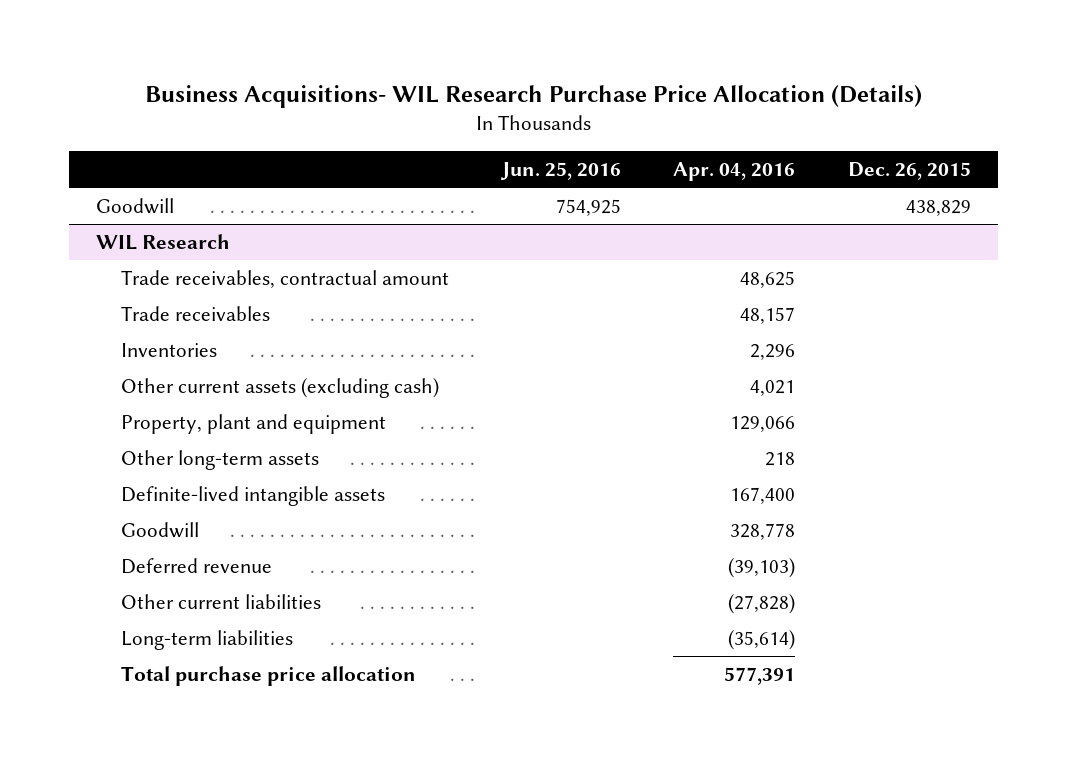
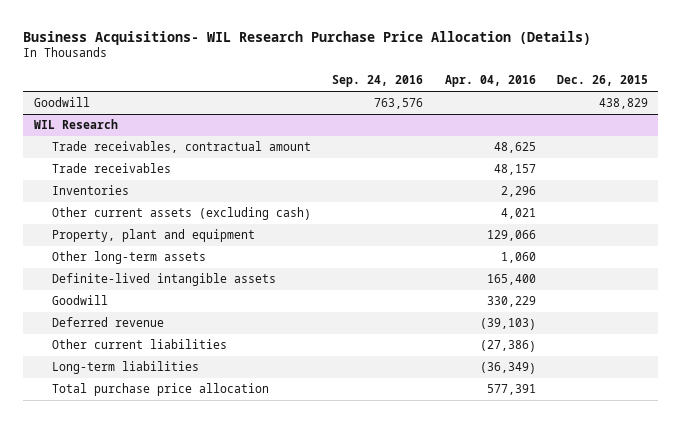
- | Jun. 25, 2016 | Apr. 04, 2016 | Dec. 26, 2015
+ | Sep. 24, 2016 | Apr. 04, 2016 | Dec. 26, 2015
@ WIL Research
- Other long-term assets | | 218 |
- Definite-lived intangible assets | | 167,400 |
- Goodwill | | 328,778 |
+ Other long-term assets | | 1,060 |
+ Definite-lived intangible assets | | 165,400 |
+ Goodwill | | 330,229 |
- Other current liabilities | | (27,828) |
- Long-term liabilities | | (35,614) |
+ Other current liabilities | | (27,386) |
+ Long-term liabilities | | (36,349) |

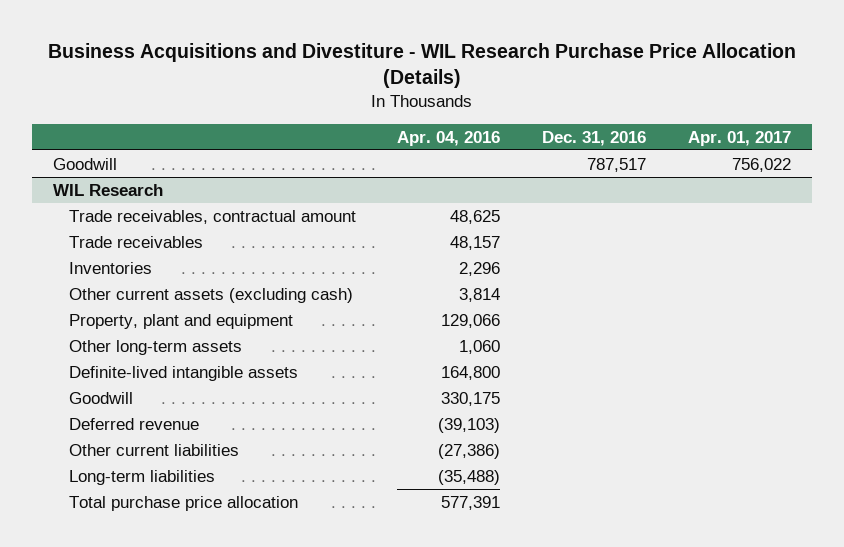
- Business Acquisitions- WIL Research Purchase Price Allocation (Details)
+ Business Acquisitions and Divestiture - WIL Research Purchase Price Allocation (Details)
- | Sep. 24, 2016 | Apr. 04, 2016 | Dec. 26, 2015
+ | Apr. 04, 2016 | Dec. 31, 2016 | Apr. 01, 2017
@ WIL Research
- Other current assets (excluding cash) | | 4,021 |
+ Other current assets (excluding cash) | 3,814 | |
- Definite-lived intangible assets | | 165,400 |
- Goodwill | | 330,229 |
+ Definite-lived intangible assets | 164,800 | |
+ Goodwill | 330,175 | |
- Long-term liabilities | | (36,349) |
+ Long-term liabilities | (35,488) | |

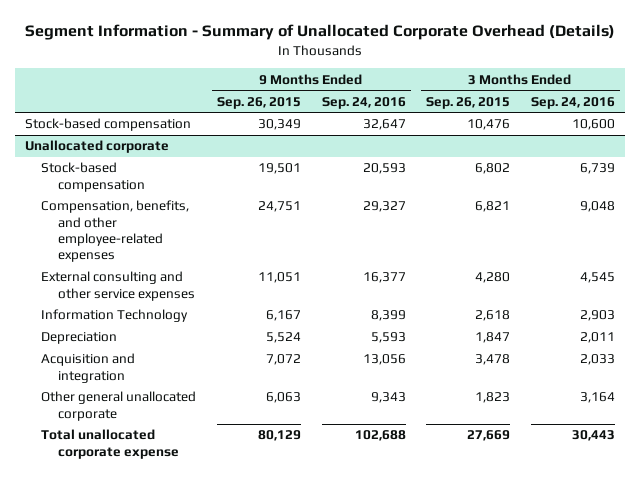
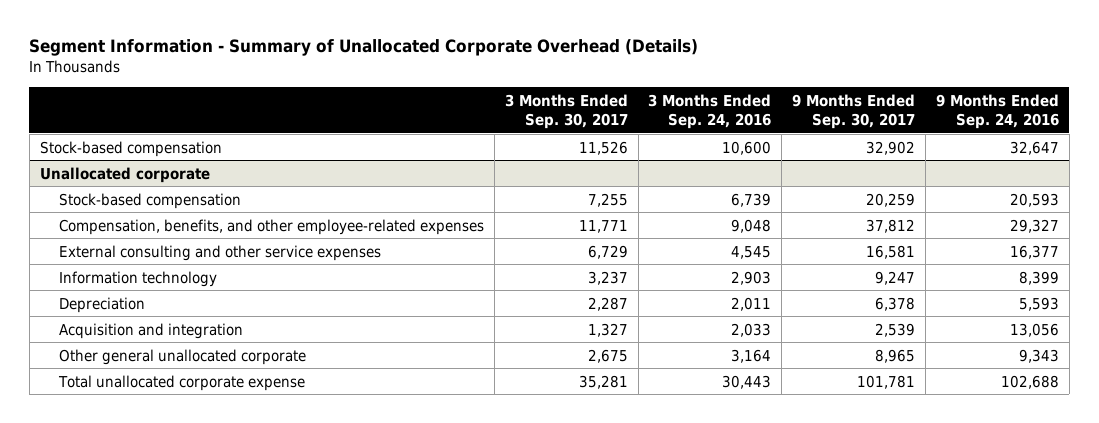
- | 9 Months Ended Sep. 26, 2015 | 9 Months Ended Sep. 24, 2016 | 3 Months Ended Sep. 26, 2015 | 3 Months Ended Sep. 24, 2016
+ | 3 Months Ended Sep. 30, 2017 | 3 Months Ended Sep. 24, 2016 | 9 Months Ended Sep. 30, 2017 | 9 Months Ended Sep. 24, 2016
@ Unallocated corporate
- Information Technology | 6,167 | 8,399 | 2,618 | 2,903
+ Information technology | 3,237 | 2,903 | 9,247 | 8,399

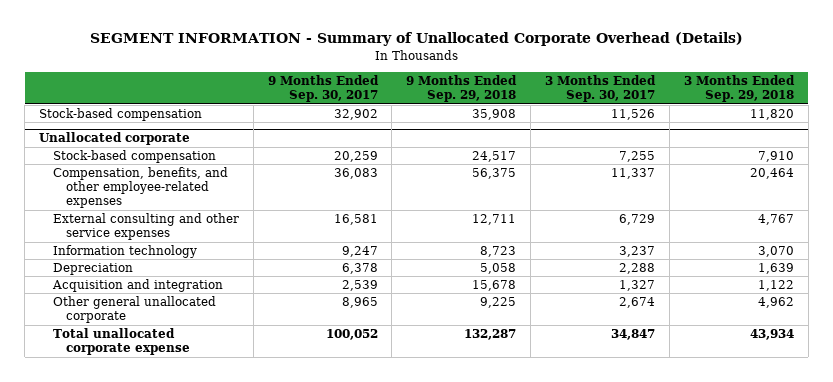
- Segment Information - Summary of Unallocated Corporate Overhead (Details)
+ SEGMENT INFORMATION - Summary of Unallocated Corporate Overhead (Details)
- | 3 Months Ended Sep. 30, 2017 | 3 Months Ended Sep. 24, 2016 | 9 Months Ended Sep. 30, 2017 | 9 Months Ended Sep. 24, 2016
+ | 9 Months Ended Sep. 30, 2017 | 9 Months Ended Sep. 29, 2018 | 3 Months Ended Sep. 30, 2017 | 3 Months Ended Sep. 29, 2018
@ Unallocated corporate
- Compensation, benefits, and other employee-related expenses | 11,771 | 9,048 | 37,812 | 29,327
+ Compensation, benefits, and other employee-related expenses | 36,083 | 56,375 | 11,337 | 20,464
- Depreciation | 2,287 | 2,011 | 6,378 | 5,593
+ Depreciation | 6,378 | 5,058 | 2,288 | 1,639
- Other general unallocated corporate | 2,675 | 3,164 | 8,965 | 9,343
- Total unallocated corporate expense | 35,281 | 30,443 | 101,781 | 102,688
+ Other general unallocated corporate | 8,965 | 9,225 | 2,674 | 4,962
+ Total unallocated corporate expense | 100,052 | 132,287 | 34,847 | 43,934

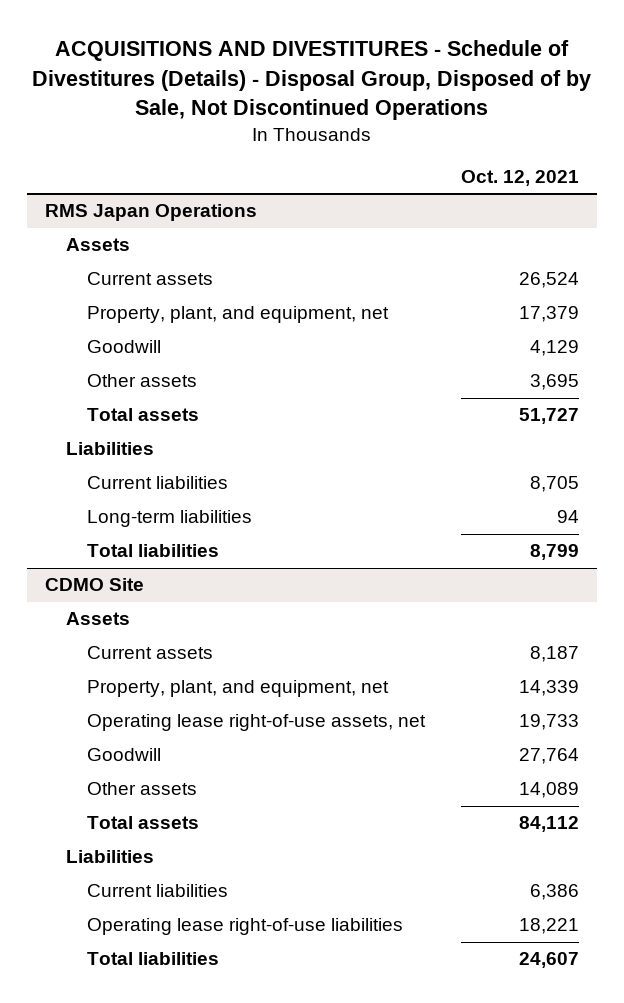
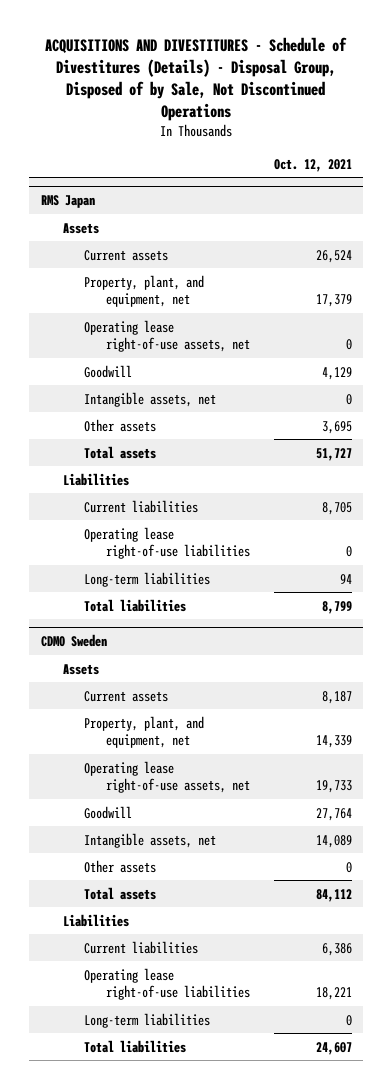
- RMS Japan Operations
+ RMS Japan
+ Operating lease right-of-use assets, net | 0
+ Intangible assets, net | 0
+ Operating lease right-of-use liabilities | 0
- CDMO Site
+ CDMO Sweden
- Other assets | 14,089
+ Intangible assets, net | 14,089
+ Other assets | 0
+ Long-term liabilities | 0

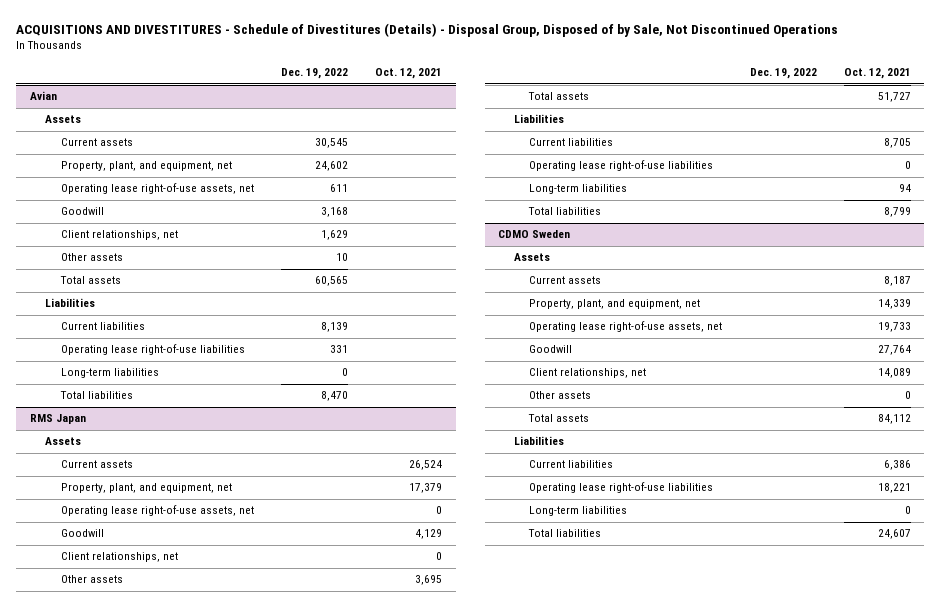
- | Oct. 12, 2021
+ | Dec. 19, 2022 | Oct. 12, 2021
+ Avian
+ Assets
+ Current assets | 30,545 |
+ Property, plant, and equipment, net | 24,602 |
+ Operating lease right-of-use assets, net | 611 |
+ Goodwill | 3,168 |
+ Client relationships, net | 1,629 |
+ Other assets | 10 |
+ Total assets | 60,565 |
+ Liabilities
+ Current liabilities | 8,139 |
+ Operating lease right-of-use liabilities | 331 |
+ Long-term liabilities | 0 |
+ Total liabilities | 8,470 |
@ RMS Japan
- Intangible assets, net | 0
+ Client relationships, net | | 0
@ CDMO Sweden
- Intangible assets, net | 14,089
+ Client relationships, net | | 14,089

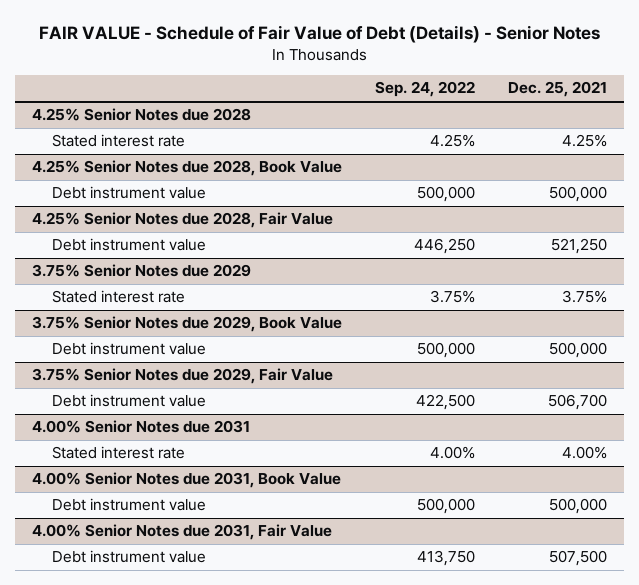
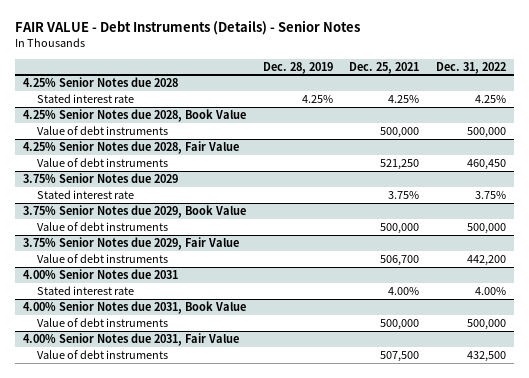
- FAIR VALUE - Schedule of Fair Value of Debt (Details) - Senior Notes
+ FAIR VALUE - Debt Instruments (Details) - Senior Notes
- | Sep. 24, 2022 | Dec. 25, 2021
+ | Dec. 28, 2019 | Dec. 25, 2021 | Dec. 31, 2022
@ 4.25% Senior Notes due 2028, Book Value
- Debt instrument value | 500,000 | 500,000
+ Value of debt instruments | | 500,000 | 500,000
@ 4.25% Senior Notes due 2028, Fair Value
- Debt instrument value | 446,250 | 521,250
+ Value of debt instruments | | 521,250 | 460,450
@ 3.75% Senior Notes due 2029, Book Value
- Debt instrument value | 500,000 | 500,000
+ Value of debt instruments | | 500,000 | 500,000
@ 3.75% Senior Notes due 2029, Fair Value
- Debt instrument value | 422,500 | 506,700
+ Value of debt instruments | | 506,700 | 442,200
@ 4.00% Senior Notes due 2031, Book Value
- Debt instrument value | 500,000 | 500,000
+ Value of debt instruments | | 500,000 | 500,000
@ 4.00% Senior Notes due 2031, Fair Value
- Debt instrument value | 413,750 | 507,500
+ Value of debt instruments | | 507,500 | 432,500

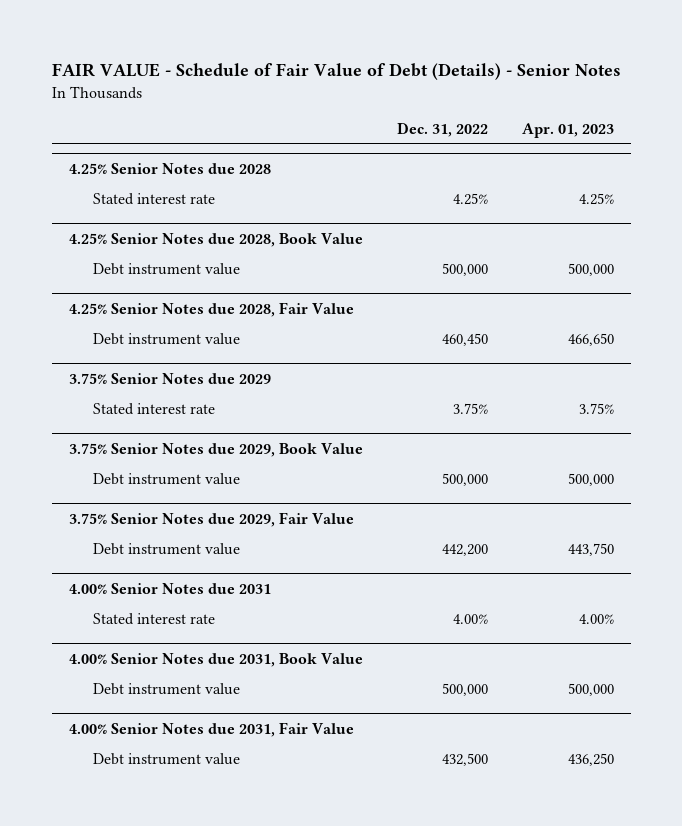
- FAIR VALUE - Debt Instruments (Details) - Senior Notes
+ FAIR VALUE - Schedule of Fair Value of Debt (Details) - Senior Notes
- | Dec. 28, 2019 | Dec. 25, 2021 | Dec. 31, 2022
+ | Dec. 31, 2022 | Apr. 01, 2023
@ 4.25% Senior Notes due 2028, Book Value
- Value of debt instruments | | 500,000 | 500,000
+ Debt instrument value | 500,000 | 500,000
@ 4.25% Senior Notes due 2028, Fair Value
- Value of debt instruments | | 521,250 | 460,450
+ Debt instrument value | 460,450 | 466,650
@ 3.75% Senior Notes due 2029, Book Value
- Value of debt instruments | | 500,000 | 500,000
+ Debt instrument value | 500,000 | 500,000
@ 3.75% Senior Notes due 2029, Fair Value
- Value of debt instruments | | 506,700 | 442,200
+ Debt instrument value | 442,200 | 443,750
@ 4.00% Senior Notes due 2031, Book Value
- Value of debt instruments | | 500,000 | 500,000
+ Debt instrument value | 500,000 | 500,000
@ 4.00% Senior Notes due 2031, Fair Value
- Value of debt instruments | | 507,500 | 432,500
+ Debt instrument value | 432,500 | 436,250

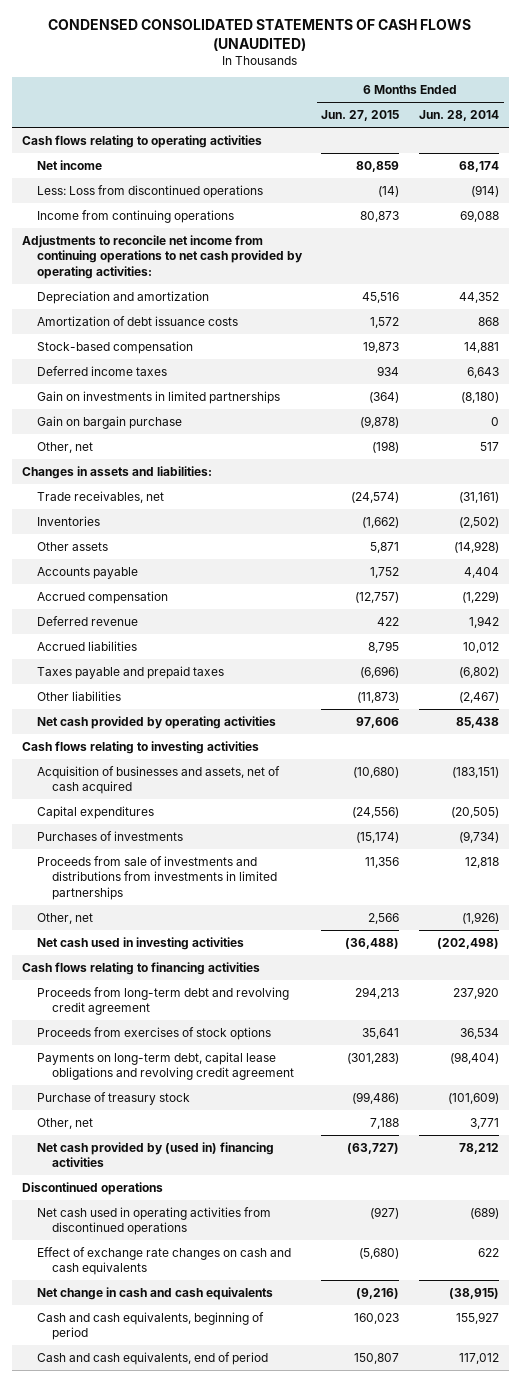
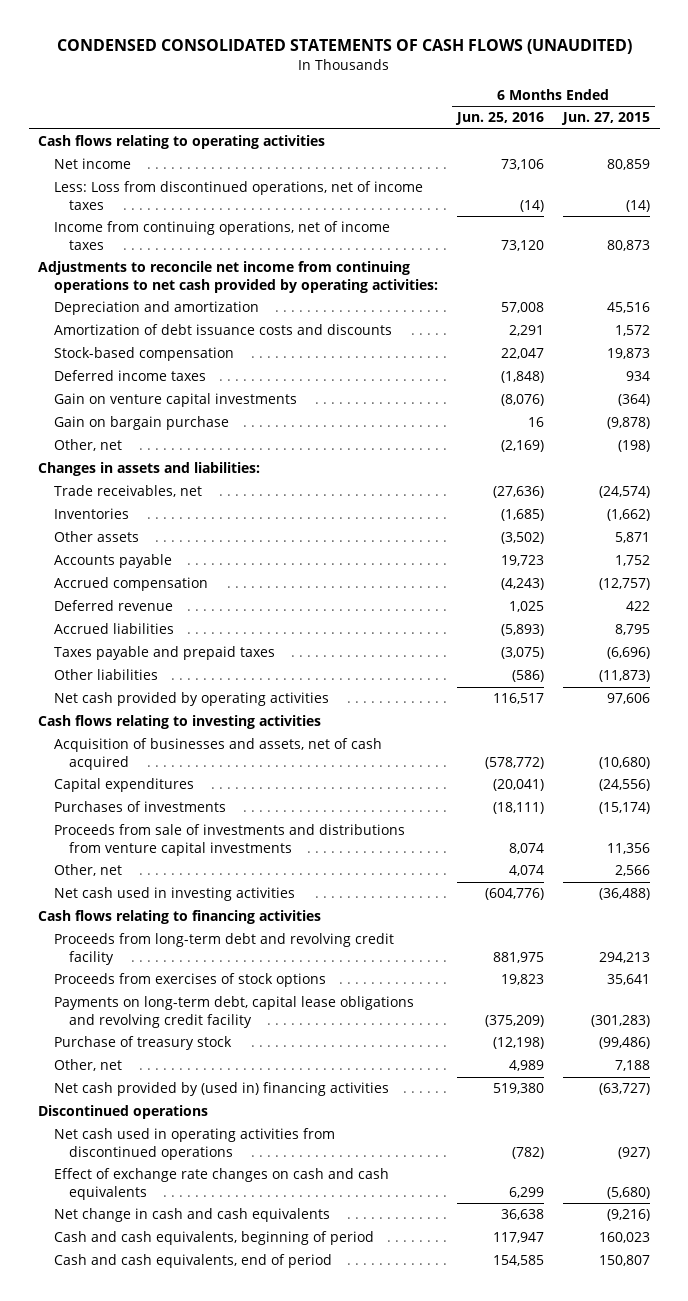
- | 6 Months Ended Jun. 27, 2015 | 6 Months Ended Jun. 28, 2014
+ | 6 Months Ended Jun. 25, 2016 | 6 Months Ended Jun. 27, 2015
- Less: Loss from discontinued operations | (14) | (914)
- Income from continuing operations | 80,873 | 69,088
+ Less: Loss from discontinued operations, net of income taxes | (14) | (14)
+ Income from continuing operations, net of income taxes | 73,120 | 80,873
- Amortization of debt issuance costs | 1,572 | 868
+ Amortization of debt issuance costs and discounts | 2,291 | 1,572
- Gain on investments in limited partnerships | (364) | (8,180)
+ Gain on venture capital investments | (8,076) | (364)
- Proceeds from sale of investments and distributions from investments in limited partnerships | 11,356 | 12,818
+ Proceeds from sale of investments and distributions from venture capital investments | 8,074 | 11,356
- Proceeds from long-term debt and revolving credit agreement | 294,213 | 237,920
+ Proceeds from long-term debt and revolving credit facility | 881,975 | 294,213
- Payments on long-term debt, capital lease obligations and revolving credit agreement | (301,283) | (98,404)
+ Payments on long-term debt, capital lease obligations and revolving credit facility | (375,209) | (301,283)

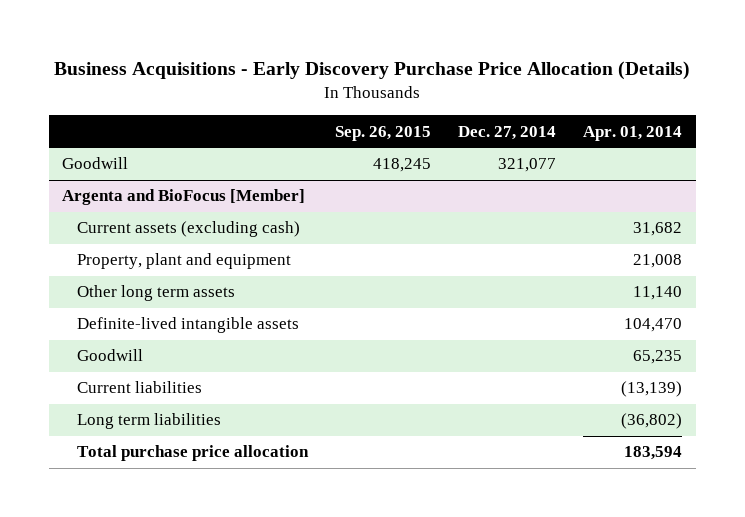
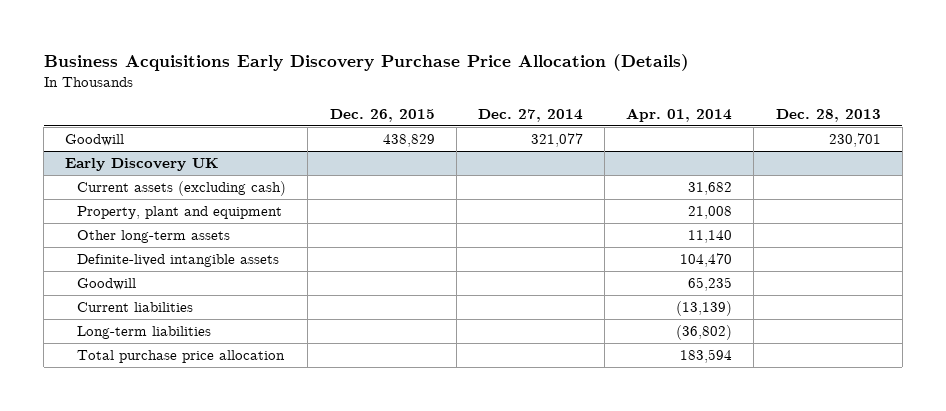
- Business Acquisitions - Early Discovery Purchase Price Allocation (Details)
+ Business Acquisitions Early Discovery Purchase Price Allocation (Details)
- | Sep. 26, 2015 | Dec. 27, 2014 | Apr. 01, 2014
+ | Dec. 26, 2015 | Dec. 27, 2014 | Apr. 01, 2014 | Dec. 28, 2013
- Argenta and BioFocus [Member]
+ Early Discovery UK
- Other long term assets | | | 11,140
+ Other long-term assets | | | 11,140 |
- Long term liabilities | | | (36,802)
+ Long-term liabilities | | | (36,802) |

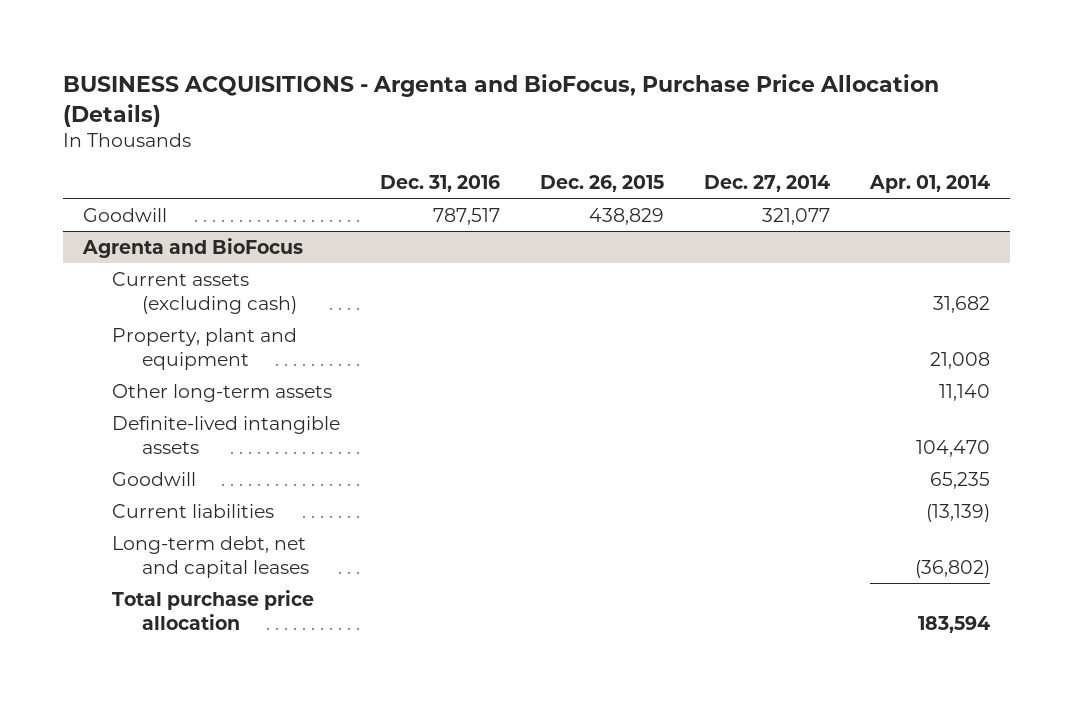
- Business Acquisitions Early Discovery Purchase Price Allocation (Details)
+ BUSINESS ACQUISITIONS - Argenta and BioFocus, Purchase Price Allocation (Details)
- | Dec. 26, 2015 | Dec. 27, 2014 | Apr. 01, 2014 | Dec. 28, 2013
+ | Dec. 31, 2016 | Dec. 26, 2015 | Dec. 27, 2014 | Apr. 01, 2014
- Early Discovery UK
+ Agrenta and BioFocus
- Long-term liabilities | | | (36,802) |
+ Long-term debt, net and capital leases | | | | (36,802)

